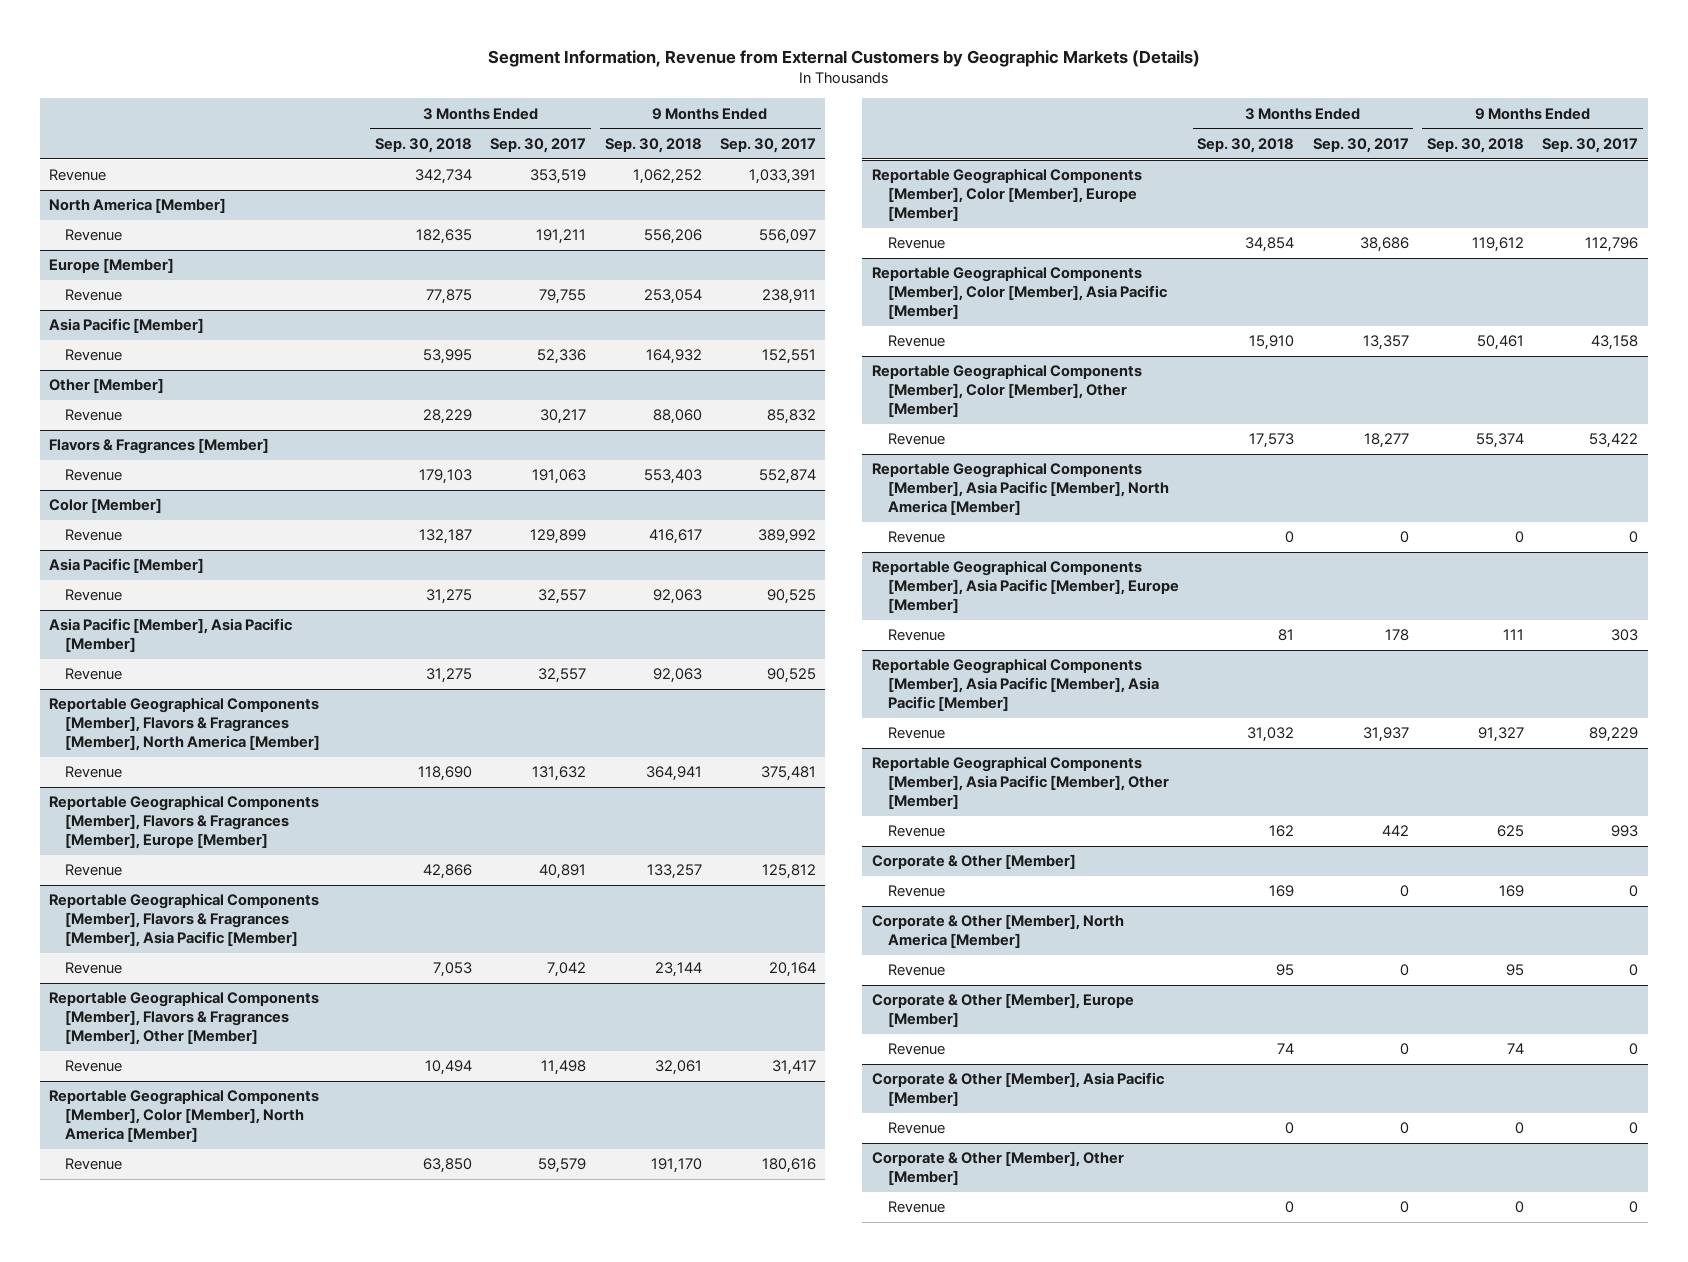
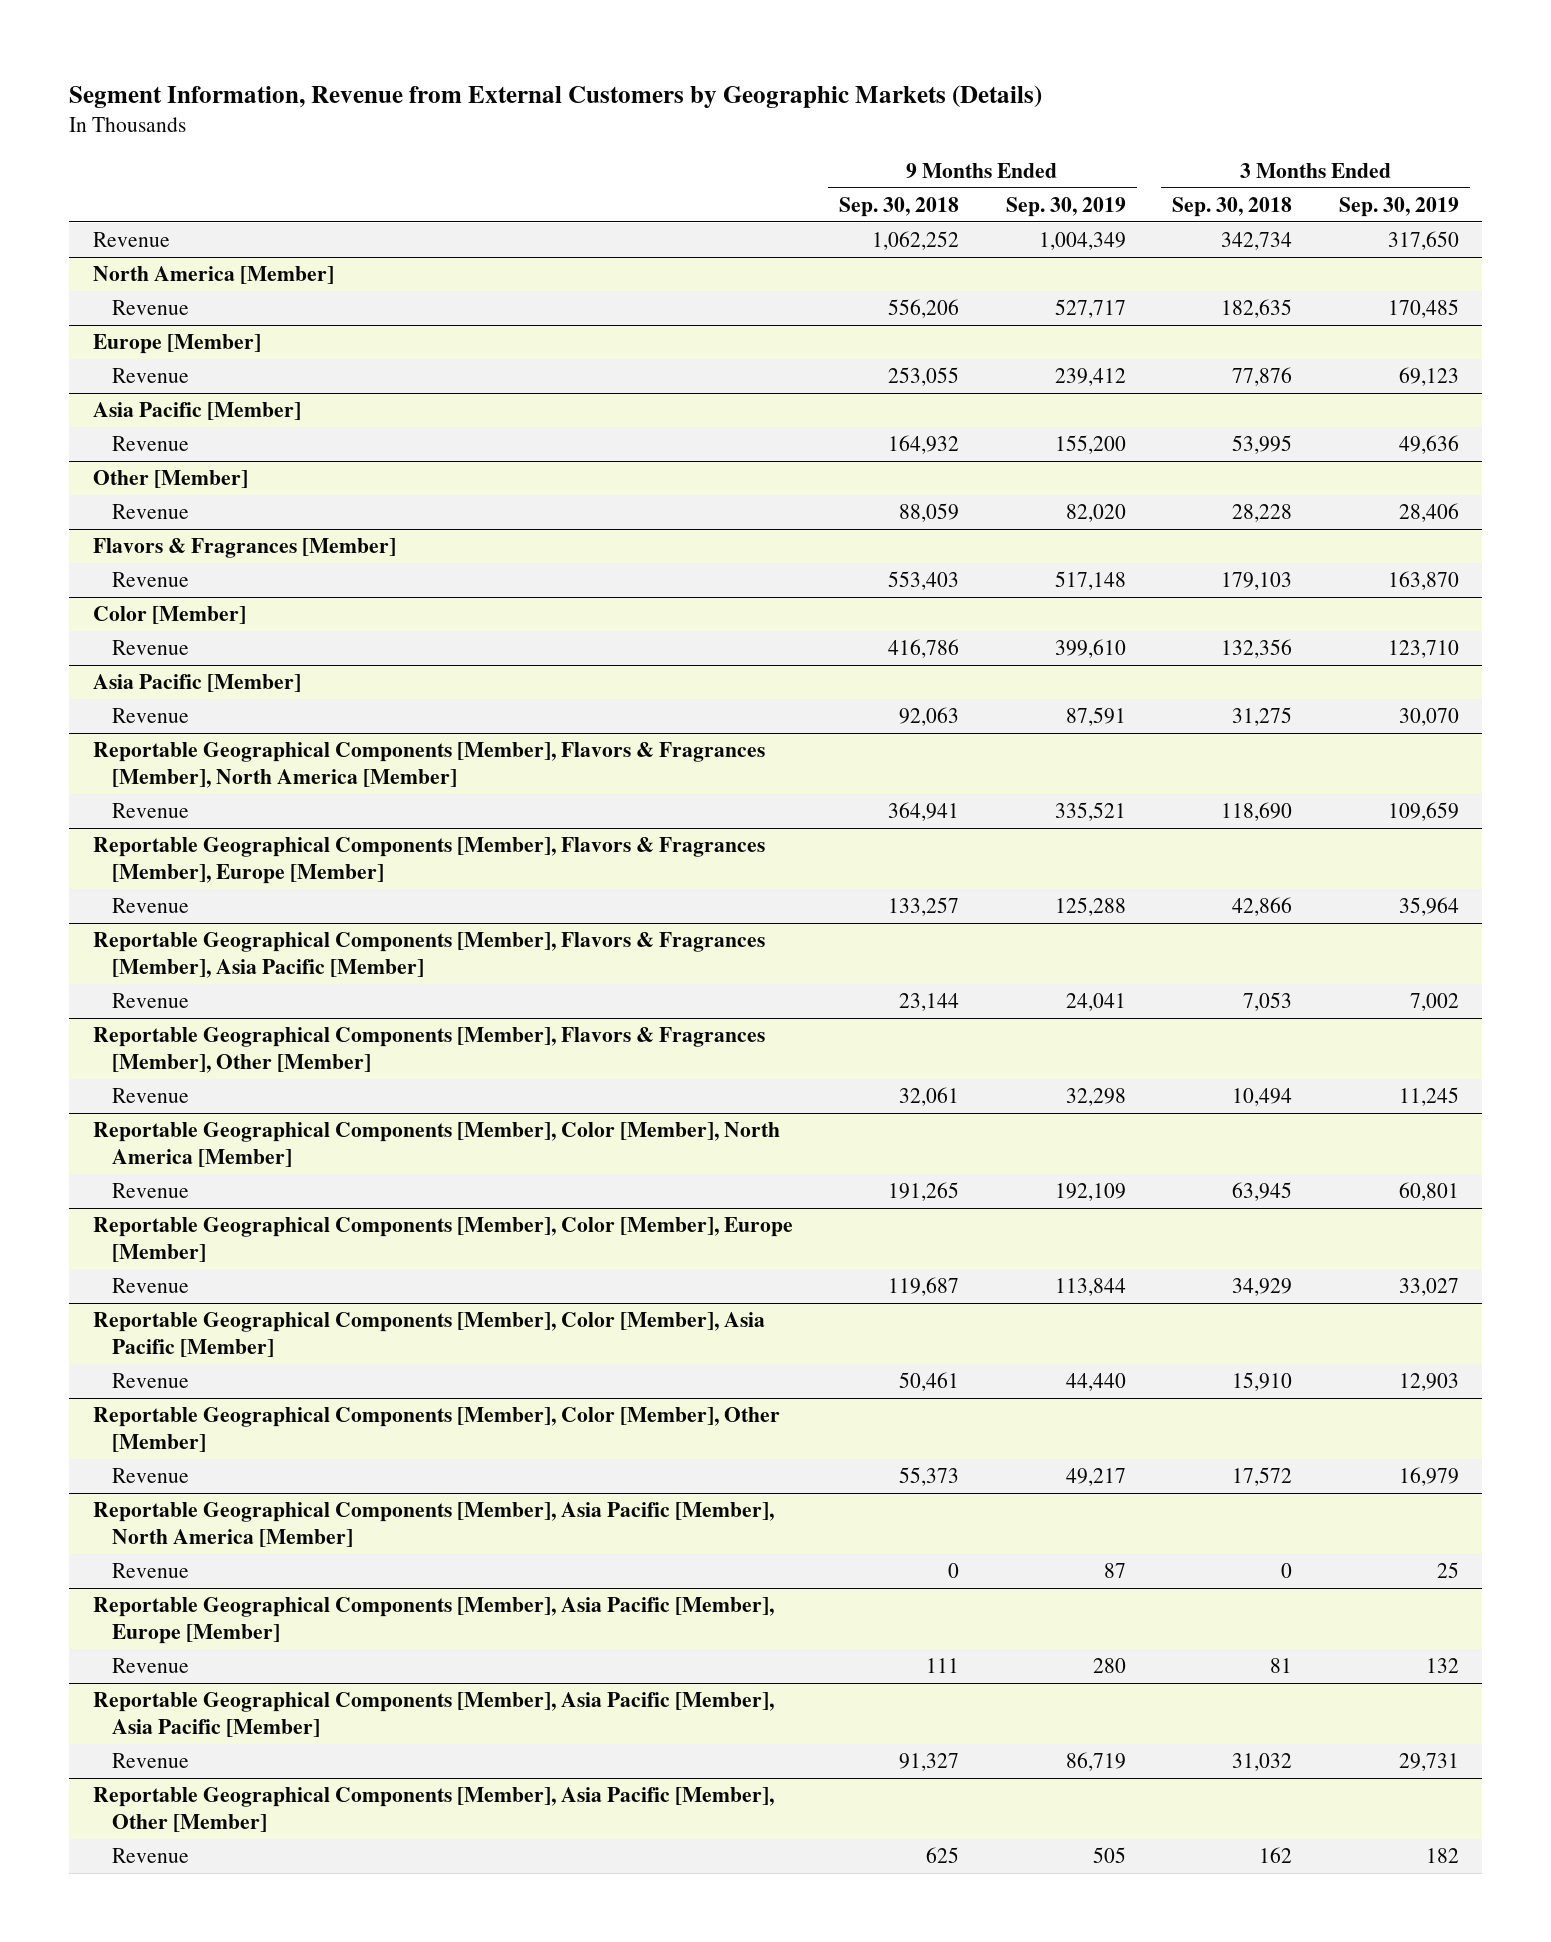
- | 3 Months Ended Sep. 30, 2018 | 3 Months Ended Sep. 30, 2017 | 9 Months Ended Sep. 30, 2018 | 9 Months Ended Sep. 30, 2017
+ | 9 Months Ended Sep. 30, 2018 | 9 Months Ended Sep. 30, 2019 | 3 Months Ended Sep. 30, 2018 | 3 Months Ended Sep. 30, 2019
@ Europe [Member]
- Revenue | 77,875 | 79,755 | 253,054 | 238,911
+ Revenue | 253,055 | 239,412 | 77,876 | 69,123
@ Other [Member]
- Revenue | 28,229 | 30,217 | 88,060 | 85,832
+ Revenue | 88,059 | 82,020 | 28,228 | 28,406
@ Color [Member]
- Revenue | 132,187 | 129,899 | 416,617 | 389,992
+ Revenue | 416,786 | 399,610 | 132,356 | 123,710
- Asia Pacific [Member], Asia Pacific [Member]
- Revenue | 31,275 | 32,557 | 92,063 | 90,525
@ Reportable Geographical Components [Member], Color [Member], North America [Member]
- Revenue | 63,850 | 59,579 | 191,170 | 180,616
+ Revenue | 191,265 | 192,109 | 63,945 | 60,801
@ Reportable Geographical Components [Member], Color [Member], Europe [Member]
- Revenue | 34,854 | 38,686 | 119,612 | 112,796
+ Revenue | 119,687 | 113,844 | 34,929 | 33,027
@ Reportable Geographical Components [Member], Color [Member], Other [Member]
- Revenue | 17,573 | 18,277 | 55,374 | 53,422
+ Revenue | 55,373 | 49,217 | 17,572 | 16,979
- Corporate & Other [Member]
- Revenue | 169 | 0 | 169 | 0
- Corporate & Other [Member], North America [Member]
- Revenue | 95 | 0 | 95 | 0
- Corporate & Other [Member], Europe [Member]
- Revenue | 74 | 0 | 74 | 0
- Corporate & Other [Member], Asia Pacific [Member]
- Revenue | 0 | 0 | 0 | 0
- Corporate & Other [Member], Other [Member]
- Revenue | 0 | 0 | 0 | 0

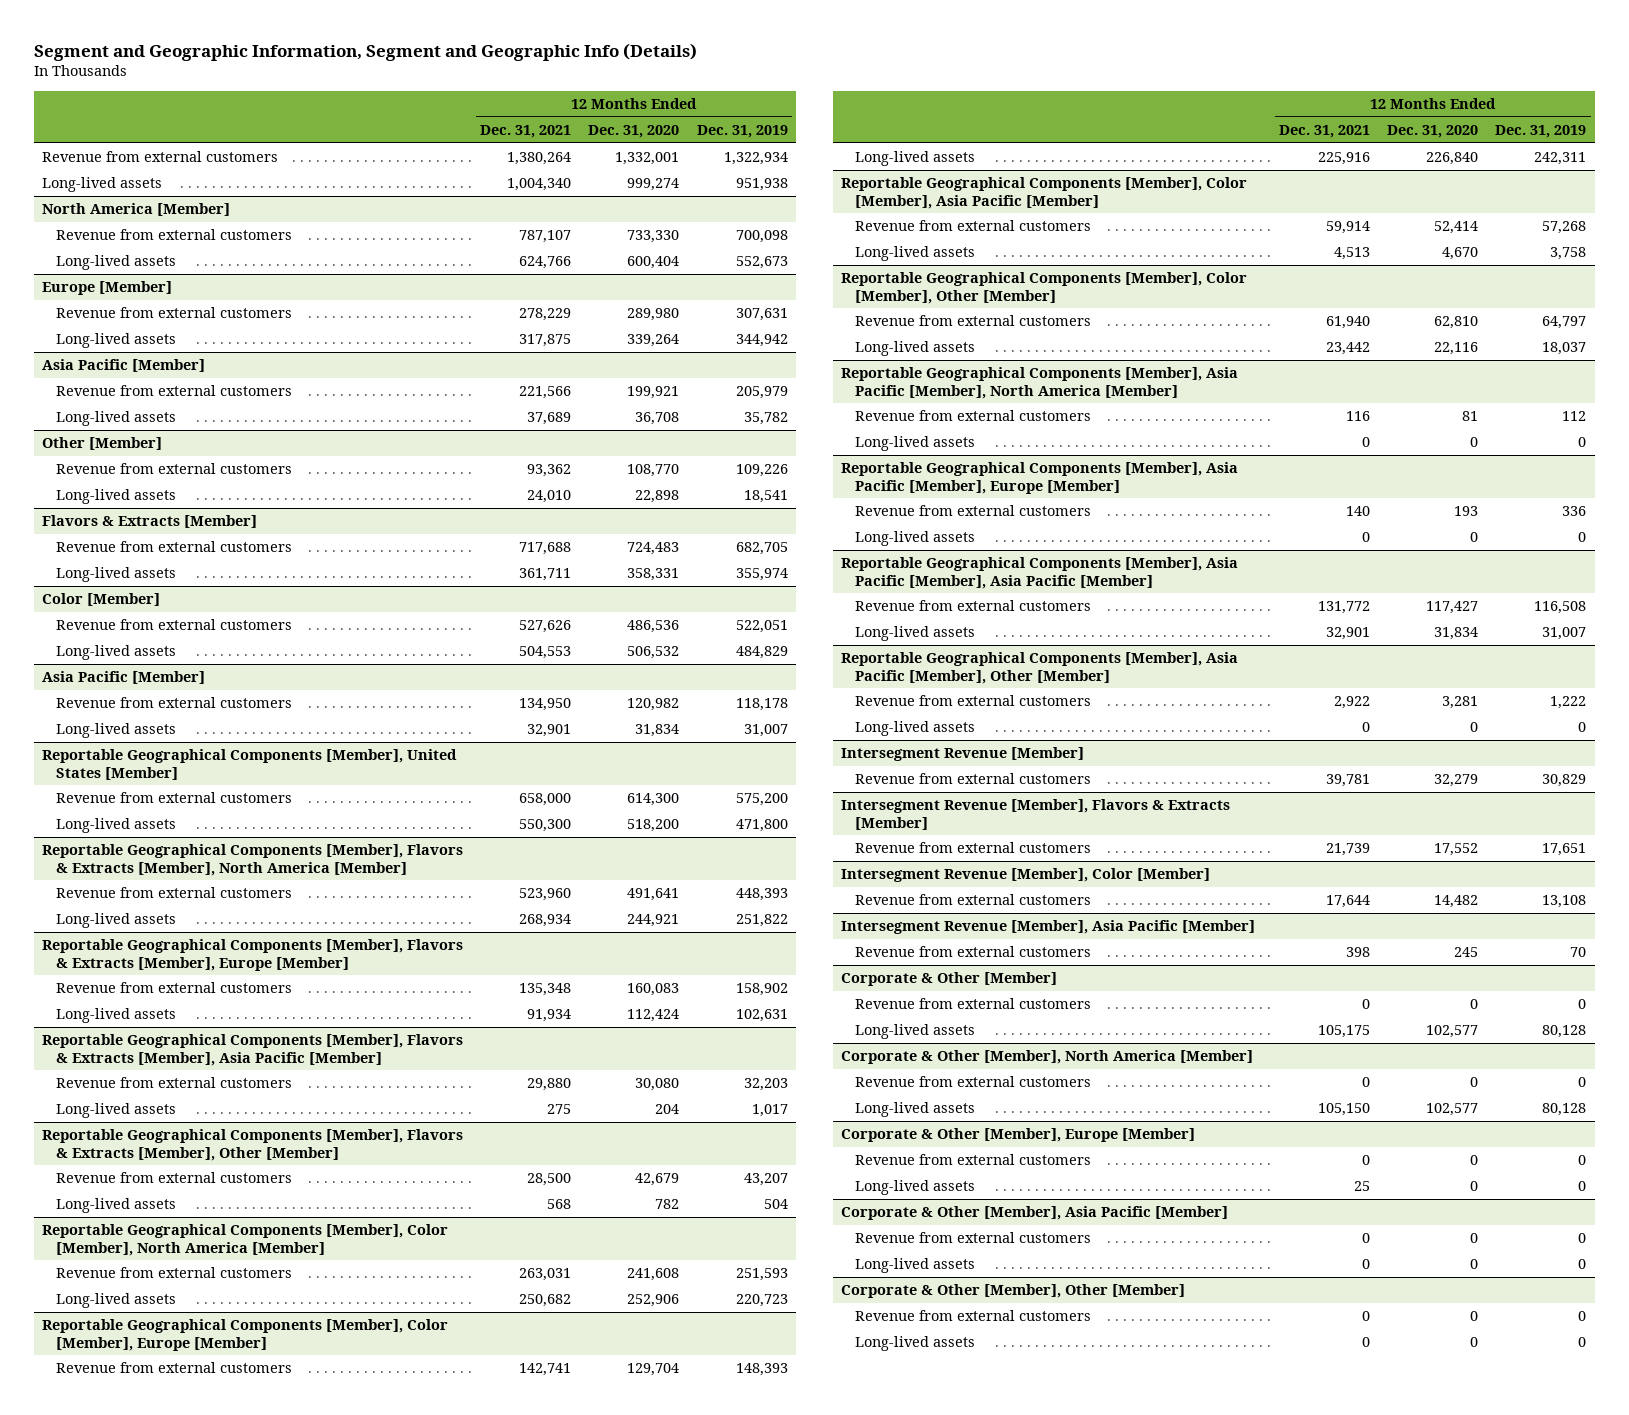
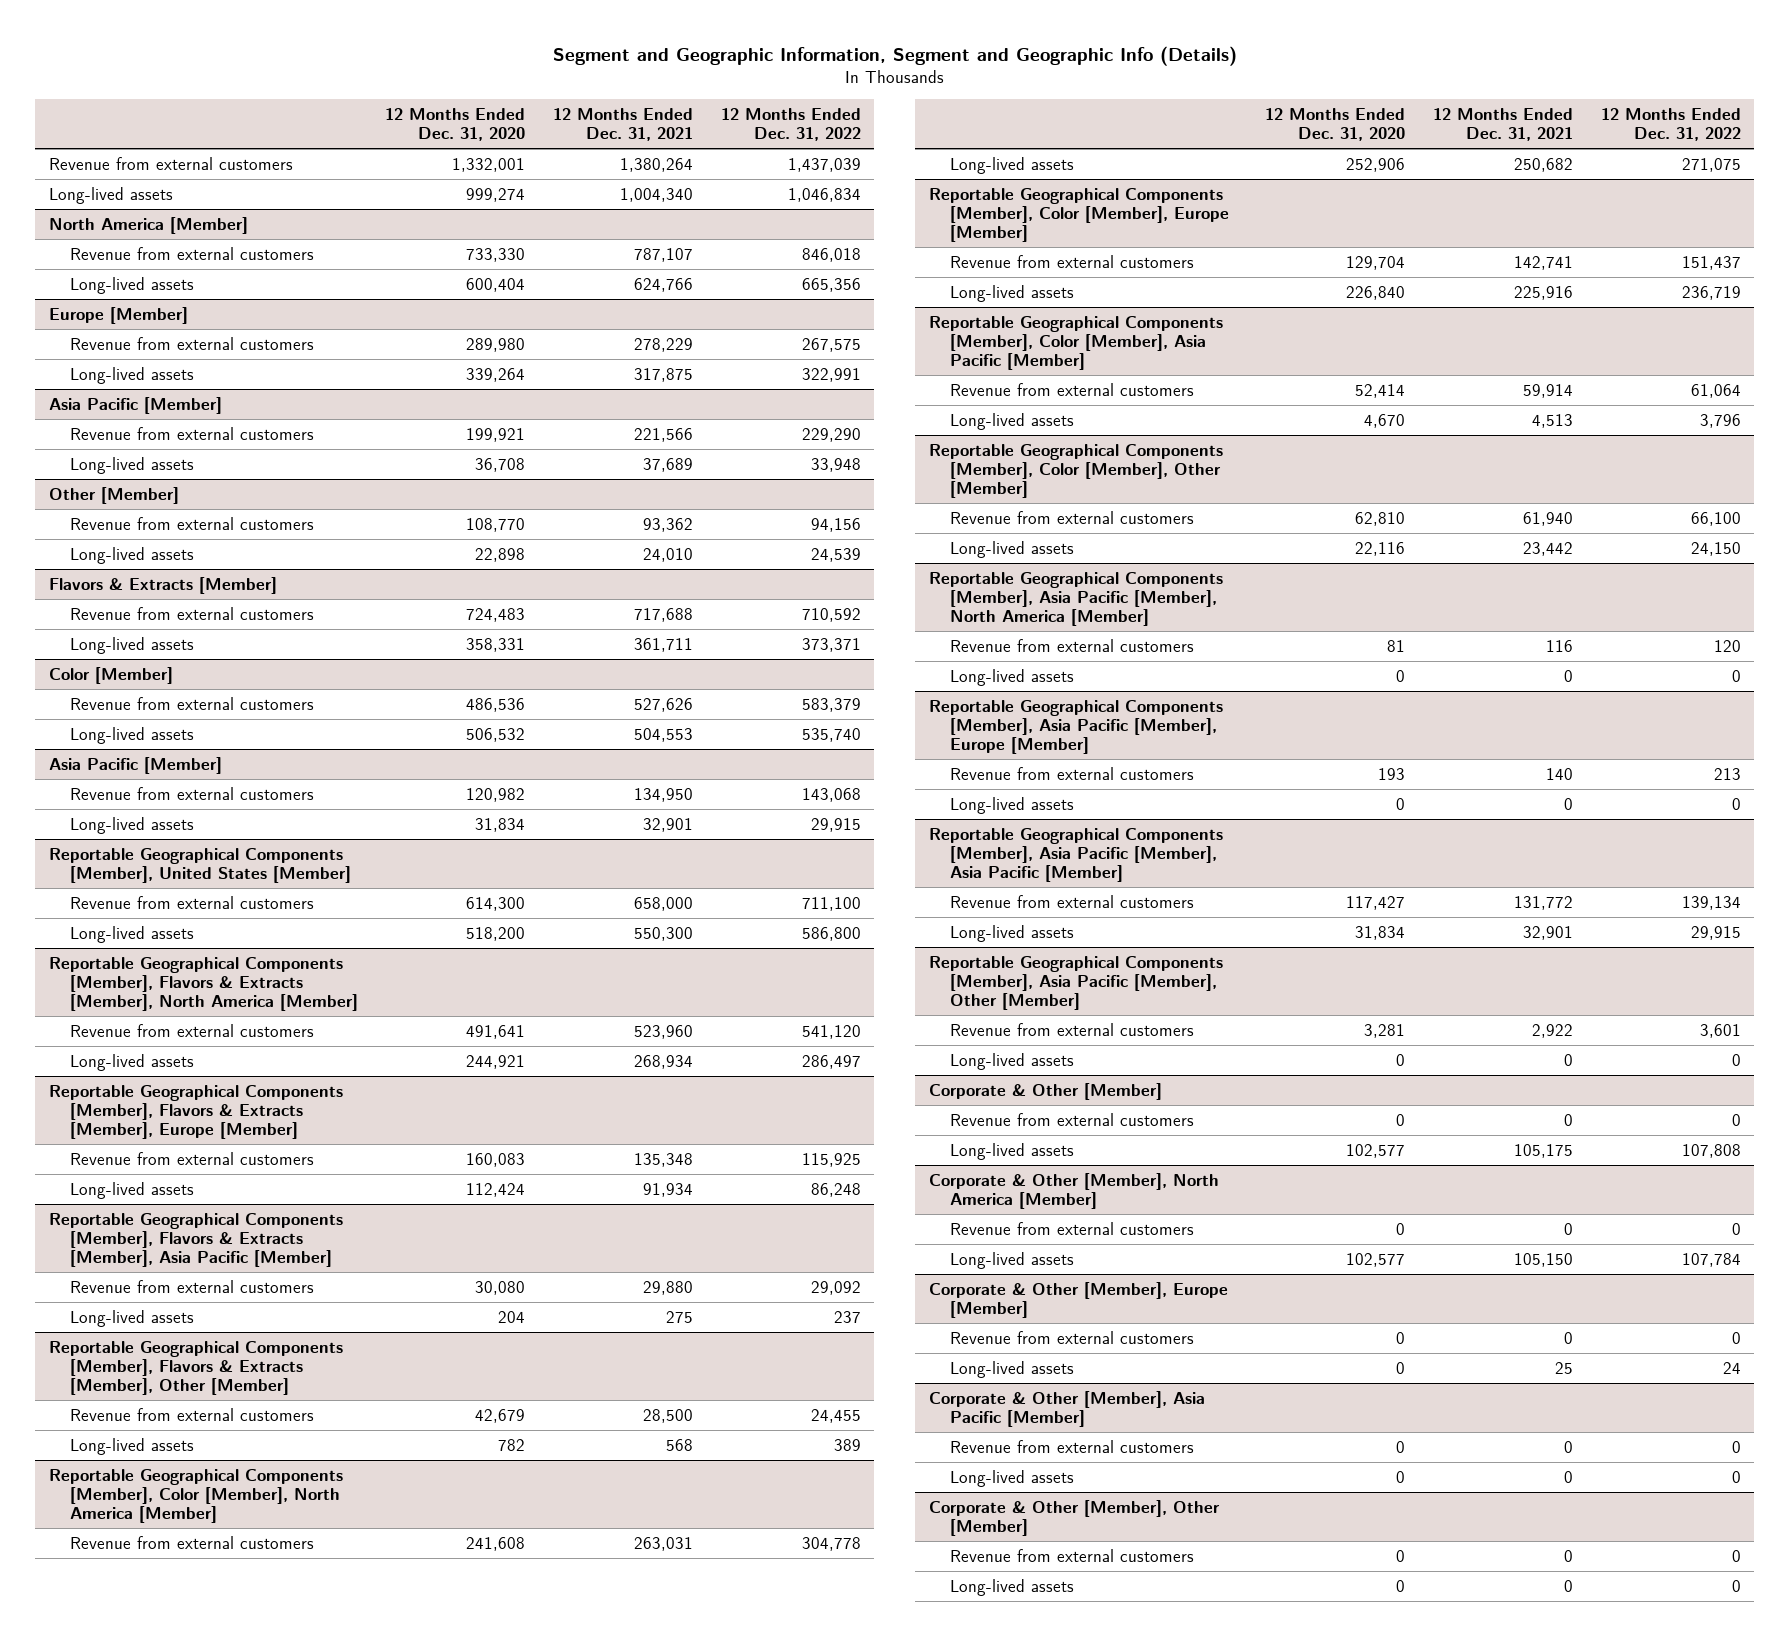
- | 12 Months Ended Dec. 31, 2021 | 12 Months Ended Dec. 31, 2020 | 12 Months Ended Dec. 31, 2019
+ | 12 Months Ended Dec. 31, 2020 | 12 Months Ended Dec. 31, 2021 | 12 Months Ended Dec. 31, 2022
- Intersegment Revenue [Member]
- Revenue from external customers | 39,781 | 32,279 | 30,829
- Intersegment Revenue [Member], Flavors & Extracts [Member]
- Revenue from external customers | 21,739 | 17,552 | 17,651
- Intersegment Revenue [Member], Color [Member]
- Revenue from external customers | 17,644 | 14,482 | 13,108
- Intersegment Revenue [Member], Asia Pacific [Member]
- Revenue from external customers | 398 | 245 | 70

